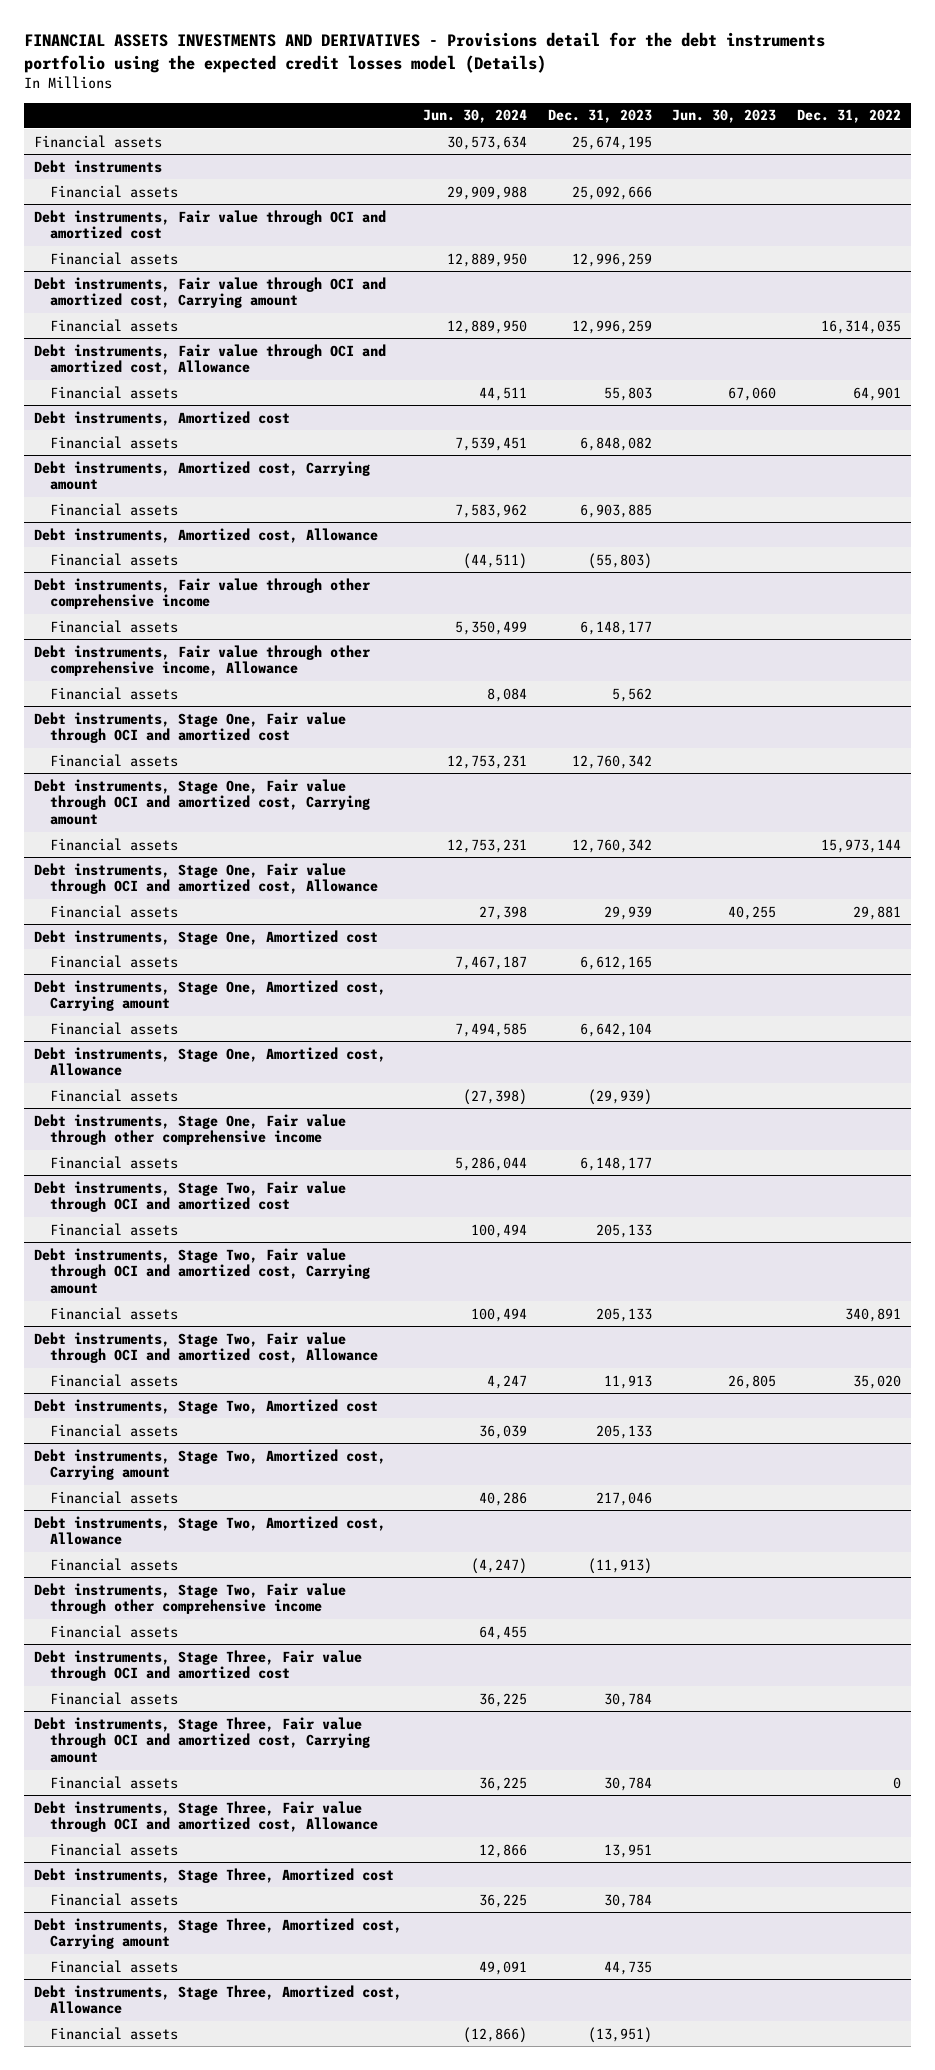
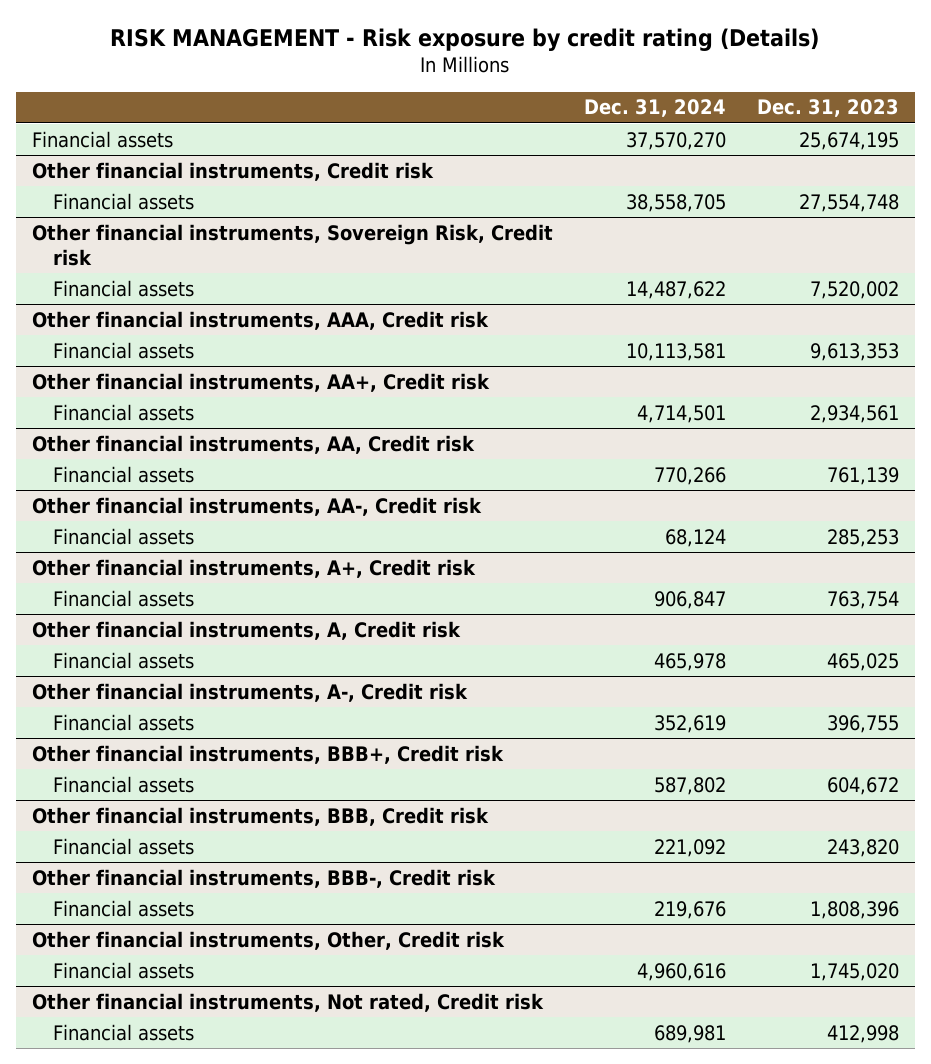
- FINANCIAL ASSETS INVESTMENTS AND DERIVATIVES - Provisions detail for the debt instruments portfolio using the expected credit losses model (Details)
+ RISK MANAGEMENT - Risk exposure by credit rating (Details)
- | Jun. 30, 2024 | Dec. 31, 2023 | Jun. 30, 2023 | Dec. 31, 2022
+ | Dec. 31, 2024 | Dec. 31, 2023
- Debt instruments
- Financial assets | 29,909,988 | 25,092,666 | |
- Debt instruments, Fair value through OCI and amortized cost
- Financial assets | 12,889,950 | 12,996,259 | |
- Debt instruments, Fair value through OCI and amortized cost, Carrying amount
- Financial assets | 12,889,950 | 12,996,259 | | 16,314,035
- Debt instruments, Fair value through OCI and amortized cost, Allowance
- Financial assets | 44,511 | 55,803 | 67,060 | 64,901
- Debt instruments, Amortized cost
- Financial assets | 7,539,451 | 6,848,082 | |
- Debt instruments, Amortized cost, Carrying amount
- Financial assets | 7,583,962 | 6,903,885 | |
- Debt instruments, Amortized cost, Allowance
- Financial assets | (44,511) | (55,803) | |
- Debt instruments, Fair value through other comprehensive income
- Financial assets | 5,350,499 | 6,148,177 | |
- Debt instruments, Fair value through other comprehensive income, Allowance
- Financial assets | 8,084 | 5,562 | |
- Debt instruments, Stage One, Fair value through OCI and amortized cost
- Financial assets | 12,753,231 | 12,760,342 | |
- Debt instruments, Stage One, Fair value through OCI and amortized cost, Carrying amount
- Financial assets | 12,753,231 | 12,760,342 | | 15,973,144
- Debt instruments, Stage One, Fair value through OCI and amortized cost, Allowance
- Financial assets | 27,398 | 29,939 | 40,255 | 29,881
- Debt instruments, Stage One, Amortized cost
- Financial assets | 7,467,187 | 6,612,165 | |
- Debt instruments, Stage One, Amortized cost, Carrying amount
- Financial assets | 7,494,585 | 6,642,104 | |
- Debt instruments, Stage One, Amortized cost, Allowance
- Financial assets | (27,398) | (29,939) | |
- Debt instruments, Stage One, Fair value through other comprehensive income
- Financial assets | 5,286,044 | 6,148,177 | |
- Debt instruments, Stage Two, Fair value through OCI and amortized cost
- Financial assets | 100,494 | 205,133 | |
- Debt instruments, Stage Two, Fair value through OCI and amortized cost, Carrying amount
- Financial assets | 100,494 | 205,133 | | 340,891
- Debt instruments, Stage Two, Fair value through OCI and amortized cost, Allowance
- Financial assets | 4,247 | 11,913 | 26,805 | 35,020
- Debt instruments, Stage Two, Amortized cost
- Financial assets | 36,039 | 205,133 | |
- Debt instruments, Stage Two, Amortized cost, Carrying amount
- Financial assets | 40,286 | 217,046 | |
- Debt instruments, Stage Two, Amortized cost, Allowance
- Financial assets | (4,247) | (11,913) | |
- Debt instruments, Stage Two, Fair value through other comprehensive income
- Financial assets | 64,455 | | |
- Debt instruments, Stage Three, Fair value through OCI and amortized cost
- Financial assets | 36,225 | 30,784 | |
- Debt instruments, Stage Three, Fair value through OCI and amortized cost, Carrying amount
- Financial assets | 36,225 | 30,784 | | 0
- Debt instruments, Stage Three, Fair value through OCI and amortized cost, Allowance
- Financial assets | 12,866 | 13,951 | |
- Debt instruments, Stage Three, Amortized cost
- Financial assets | 36,225 | 30,784 | |
- Debt instruments, Stage Three, Amortized cost, Carrying amount
- Financial assets | 49,091 | 44,735 | |
- Debt instruments, Stage Three, Amortized cost, Allowance
- Financial assets | (12,866) | (13,951) | |
+ Other financial instruments, Credit risk
+ Financial assets | 38,558,705 | 27,554,748
+ Other financial instruments, Sovereign Risk, Credit risk
+ Financial assets | 14,487,622 | 7,520,002
+ Other financial instruments, AAA, Credit risk
+ Financial assets | 10,113,581 | 9,613,353
+ Other financial instruments, AA+, Credit risk
+ Financial assets | 4,714,501 | 2,934,561
+ Other financial instruments, AA, Credit risk
+ Financial assets | 770,266 | 761,139
+ Other financial instruments, AA-, Credit risk
+ Financial assets | 68,124 | 285,253
+ Other financial instruments, A+, Credit risk
+ Financial assets | 906,847 | 763,754
+ Other financial instruments, A, Credit risk
+ Financial assets | 465,978 | 465,025
+ Other financial instruments, A-, Credit risk
+ Financial assets | 352,619 | 396,755
+ Other financial instruments, BBB+, Credit risk
+ Financial assets | 587,802 | 604,672
+ Other financial instruments, BBB, Credit risk
+ Financial assets | 221,092 | 243,820
+ Other financial instruments, BBB-, Credit risk
+ Financial assets | 219,676 | 1,808,396
+ Other financial instruments, Other, Credit risk
+ Financial assets | 4,960,616 | 1,745,020
+ Other financial instruments, Not rated, Credit risk
+ Financial assets | 689,981 | 412,998

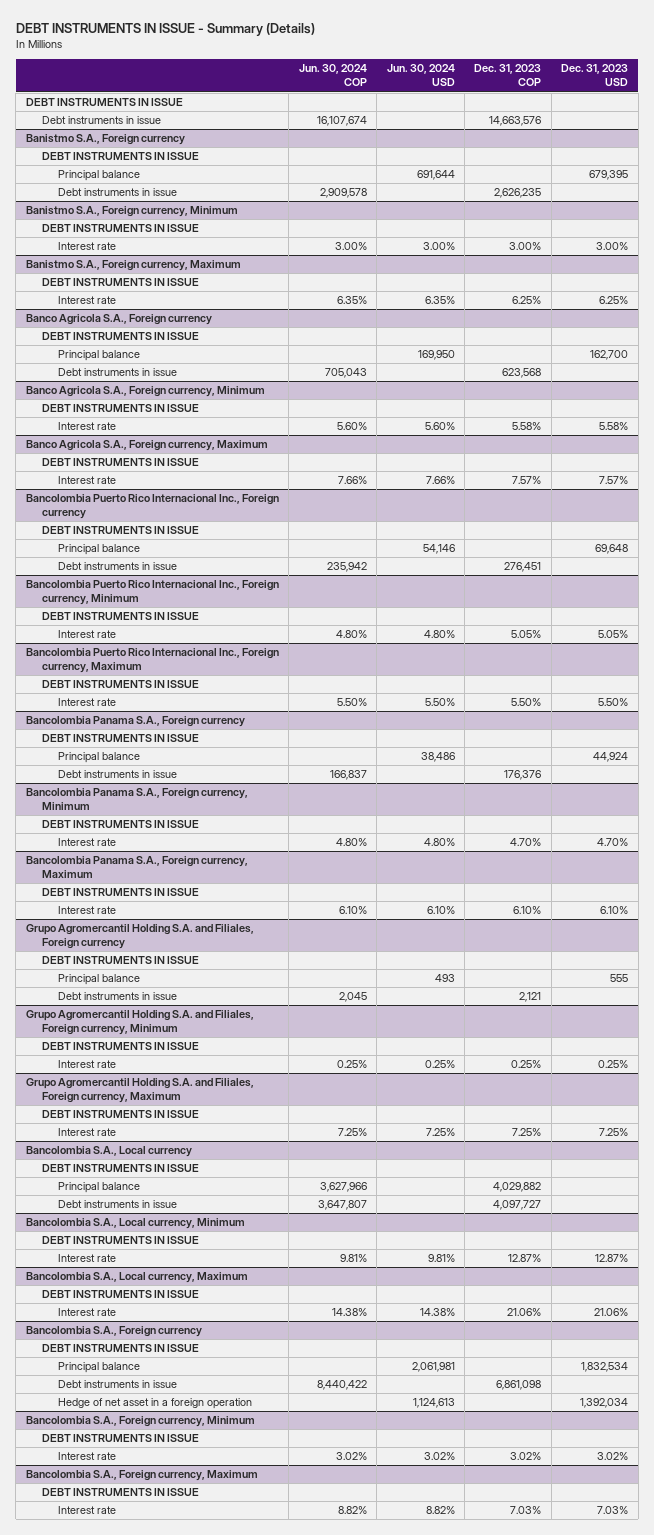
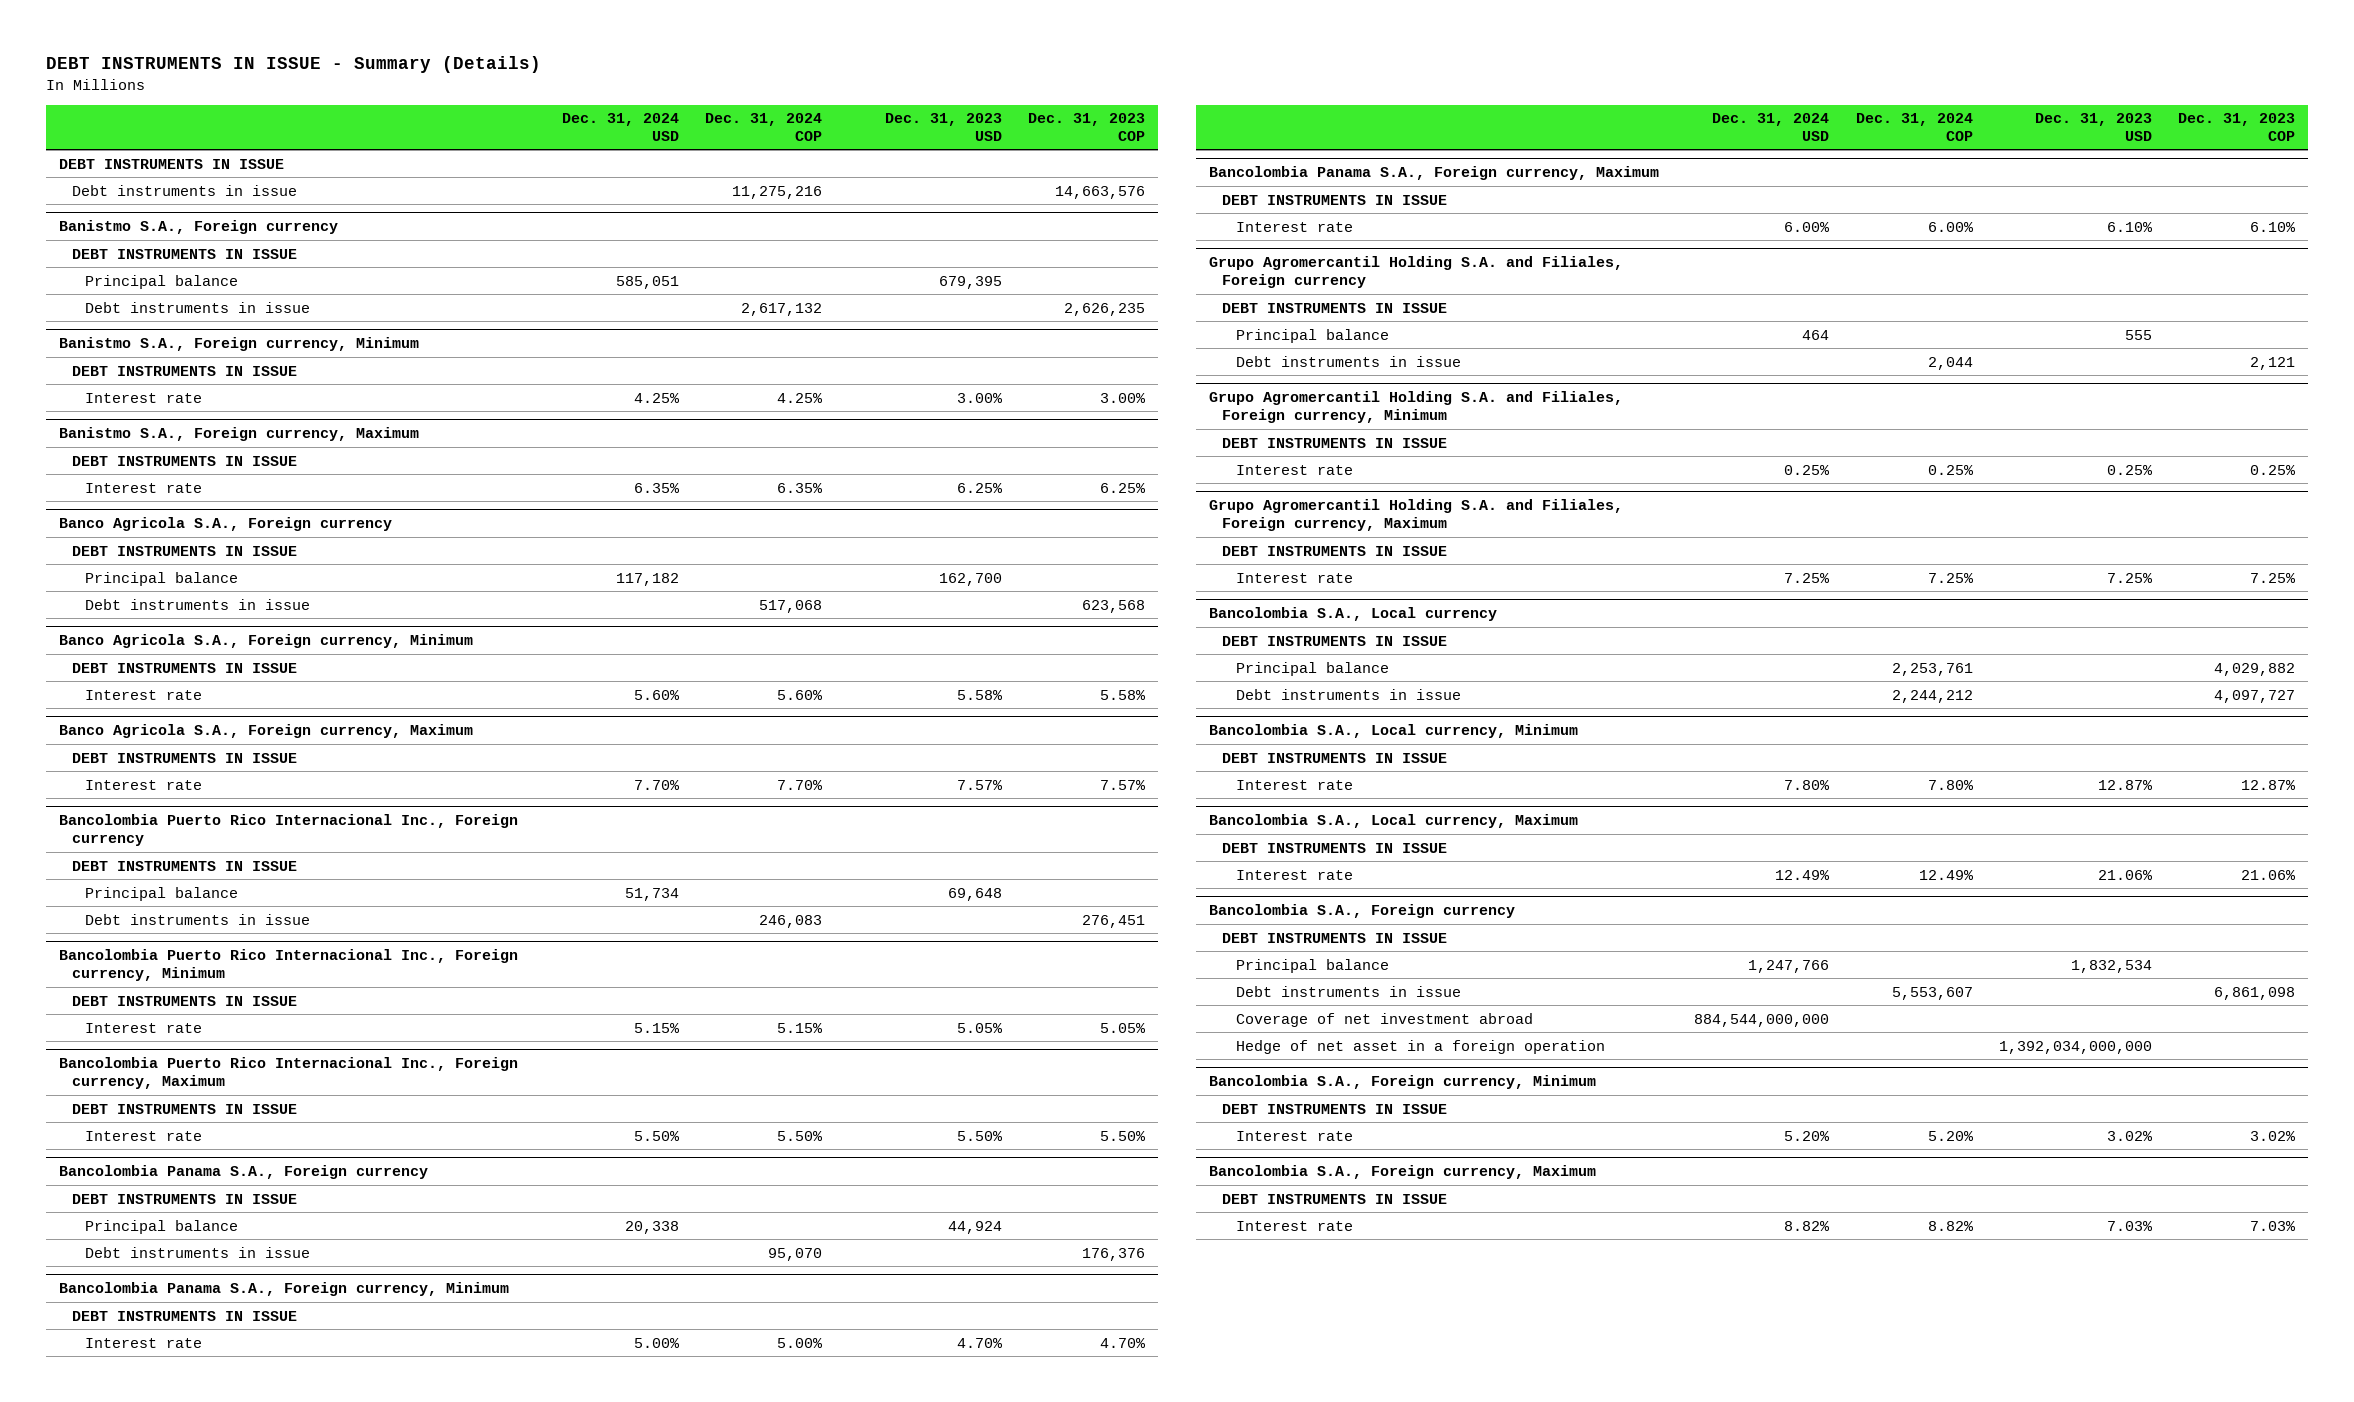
- | Jun. 30, 2024 COP | Jun. 30, 2024 USD | Dec. 31, 2023 COP | Dec. 31, 2023 USD
+ | Dec. 31, 2024 USD | Dec. 31, 2024 COP | Dec. 31, 2023 USD | Dec. 31, 2023 COP
@ Bancolombia S.A., Foreign currency
- Hedge of net asset in a foreign operation | | 1,124,613 | | 1,392,034
+ Coverage of net investment abroad | 884,544,000,000 | | |
+ Hedge of net asset in a foreign operation | | | 1,392,034,000,000 |

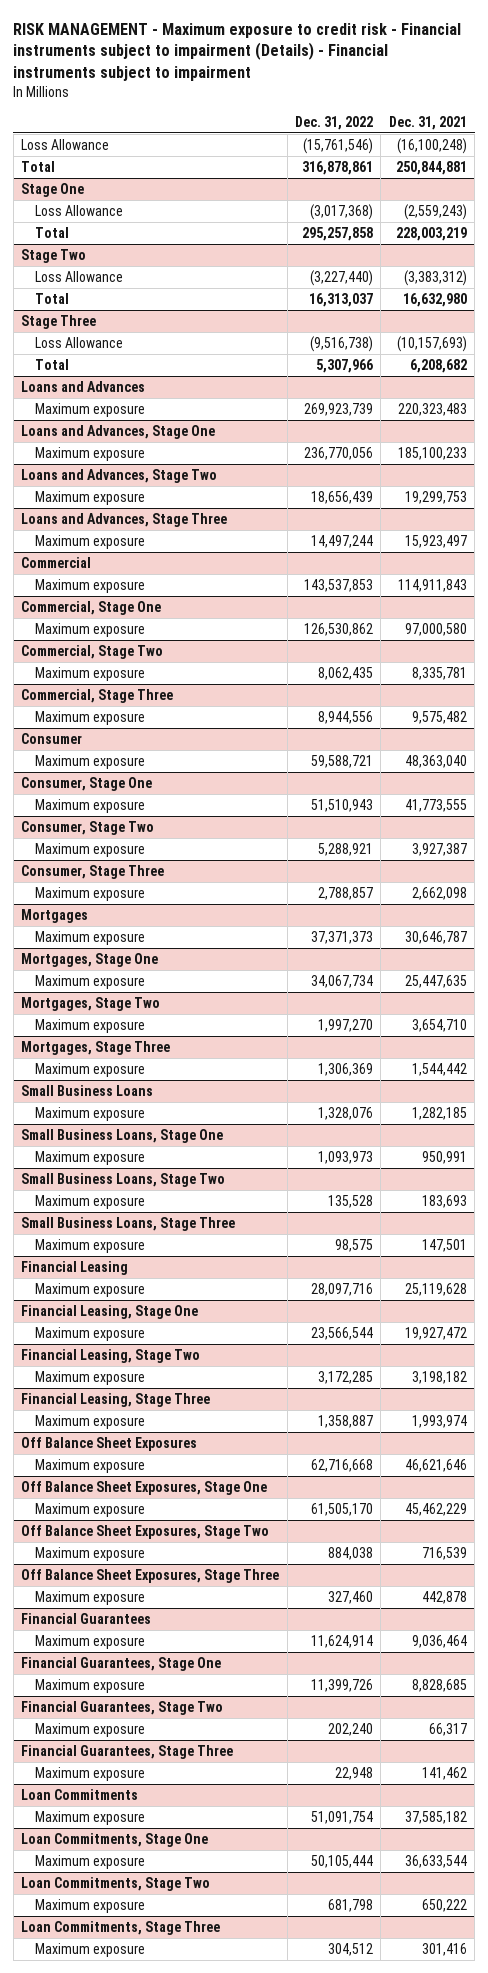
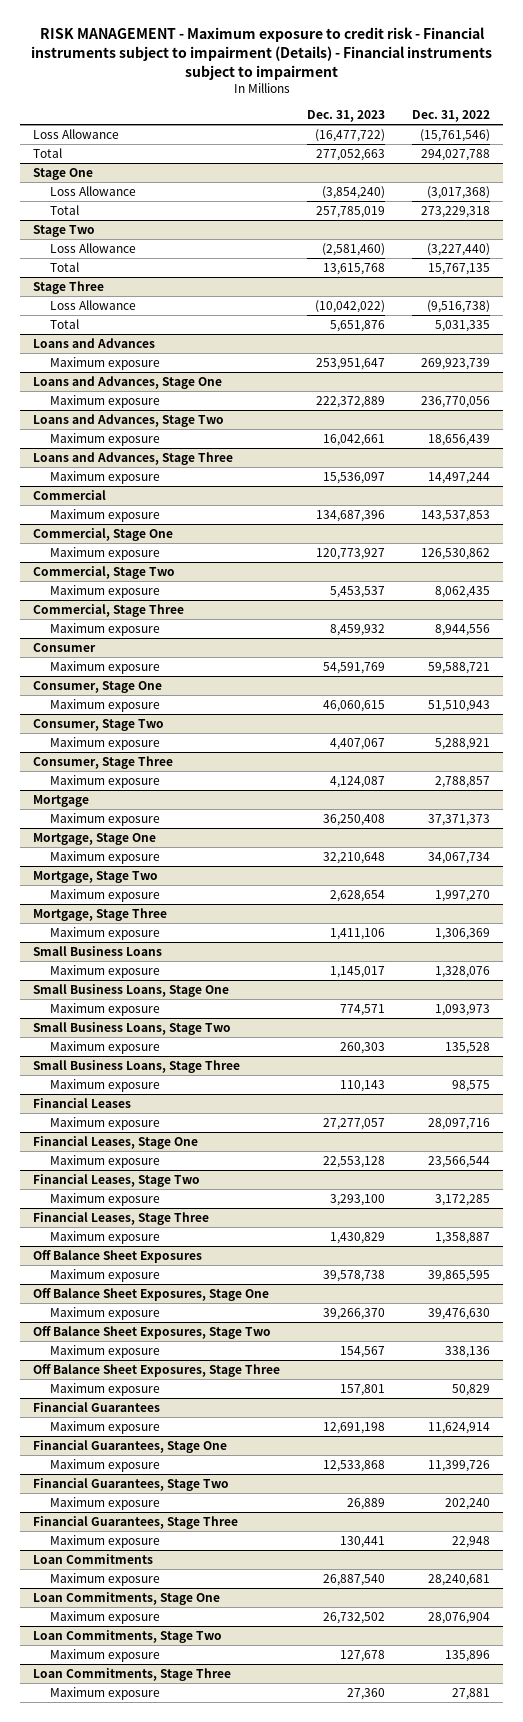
- | Dec. 31, 2022 | Dec. 31, 2021
+ | Dec. 31, 2023 | Dec. 31, 2022
- Total | 316,878,861 | 250,844,881
+ Total | 277,052,663 | 294,027,788
@ Stage One
- Total | 295,257,858 | 228,003,219
+ Total | 257,785,019 | 273,229,318
@ Stage Two
- Total | 16,313,037 | 16,632,980
+ Total | 13,615,768 | 15,767,135
@ Stage Three
- Total | 5,307,966 | 6,208,682
+ Total | 5,651,876 | 5,031,335
- Mortgages
+ Mortgage
- Mortgages, Stage One
+ Mortgage, Stage One
- Mortgages, Stage Two
+ Mortgage, Stage Two
- Mortgages, Stage Three
+ Mortgage, Stage Three
- Financial Leasing
+ Financial Leases
- Financial Leasing, Stage One
+ Financial Leases, Stage One
- Financial Leasing, Stage Two
+ Financial Leases, Stage Two
- Financial Leasing, Stage Three
+ Financial Leases, Stage Three
@ Off Balance Sheet Exposures
- Maximum exposure | 62,716,668 | 46,621,646
+ Maximum exposure | 39,578,738 | 39,865,595
@ Off Balance Sheet Exposures, Stage One
- Maximum exposure | 61,505,170 | 45,462,229
+ Maximum exposure | 39,266,370 | 39,476,630
@ Off Balance Sheet Exposures, Stage Two
- Maximum exposure | 884,038 | 716,539
+ Maximum exposure | 154,567 | 338,136
@ Off Balance Sheet Exposures, Stage Three
- Maximum exposure | 327,460 | 442,878
+ Maximum exposure | 157,801 | 50,829
@ Loan Commitments
- Maximum exposure | 51,091,754 | 37,585,182
+ Maximum exposure | 26,887,540 | 28,240,681
@ Loan Commitments, Stage One
- Maximum exposure | 50,105,444 | 36,633,544
+ Maximum exposure | 26,732,502 | 28,076,904
@ Loan Commitments, Stage Two
- Maximum exposure | 681,798 | 650,222
+ Maximum exposure | 127,678 | 135,896
@ Loan Commitments, Stage Three
- Maximum exposure | 304,512 | 301,416
+ Maximum exposure | 27,360 | 27,881

